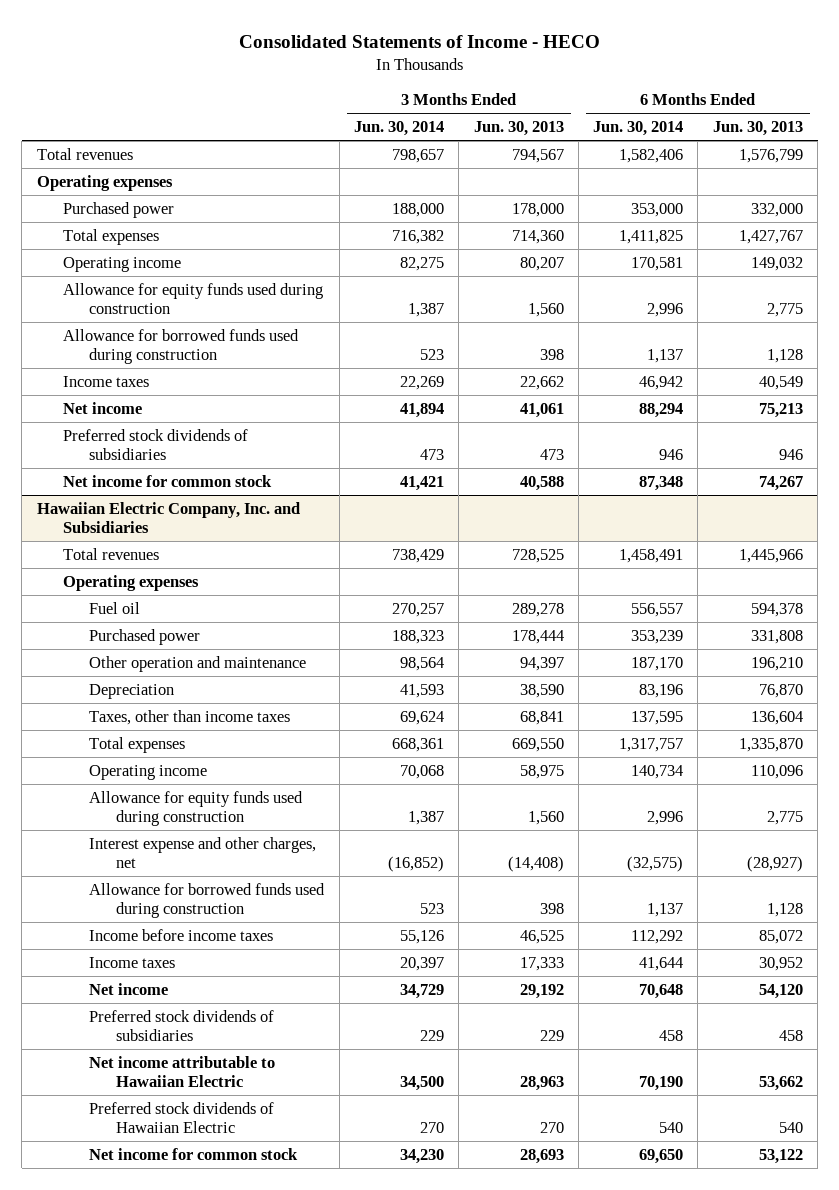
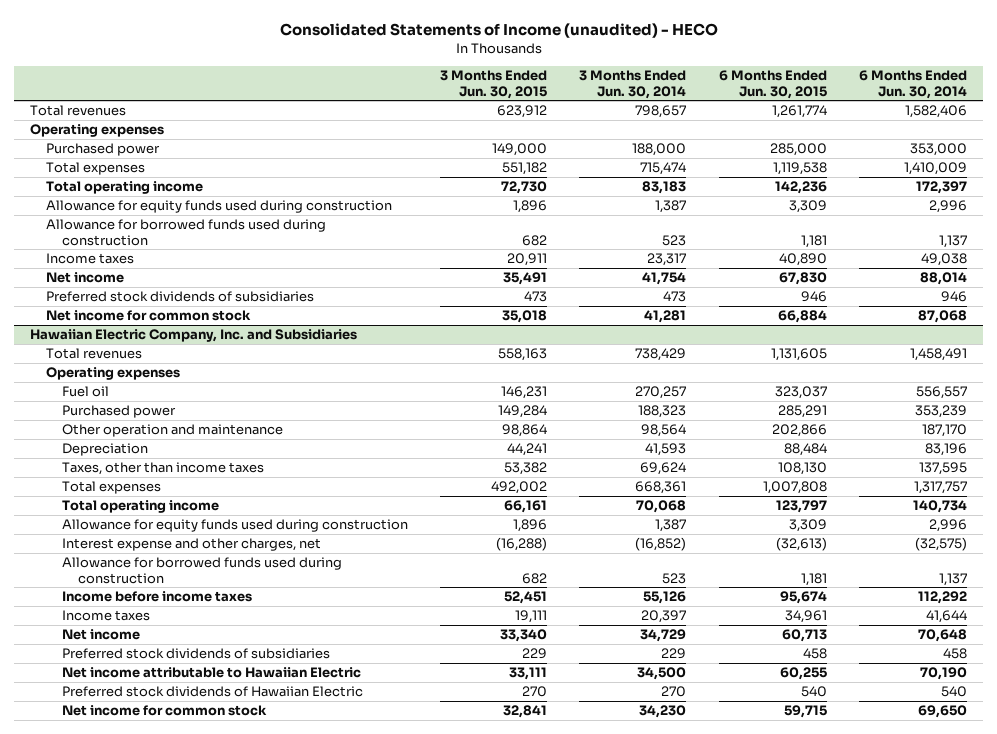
- Consolidated Statements of Income - HECO
+ Consolidated Statements of Income (unaudited) - HECO
- | 3 Months Ended Jun. 30, 2014 | 3 Months Ended Jun. 30, 2013 | 6 Months Ended Jun. 30, 2014 | 6 Months Ended Jun. 30, 2013
+ | 3 Months Ended Jun. 30, 2015 | 3 Months Ended Jun. 30, 2014 | 6 Months Ended Jun. 30, 2015 | 6 Months Ended Jun. 30, 2014
- Total expenses | 716,382 | 714,360 | 1,411,825 | 1,427,767
- Operating income | 82,275 | 80,207 | 170,581 | 149,032
+ Total expenses | 551,182 | 715,474 | 1,119,538 | 1,410,009
+ Total operating income | 72,730 | 83,183 | 142,236 | 172,397
- Income taxes | 22,269 | 22,662 | 46,942 | 40,549
- Net income | 41,894 | 41,061 | 88,294 | 75,213
+ Income taxes | 20,911 | 23,317 | 40,890 | 49,038
+ Net income | 35,491 | 41,754 | 67,830 | 88,014
- Net income for common stock | 41,421 | 40,588 | 87,348 | 74,267
+ Net income for common stock | 35,018 | 41,281 | 66,884 | 87,068
@ Hawaiian Electric Company, Inc. and Subsidiaries
- Operating income | 70,068 | 58,975 | 140,734 | 110,096
+ Total operating income | 66,161 | 70,068 | 123,797 | 140,734

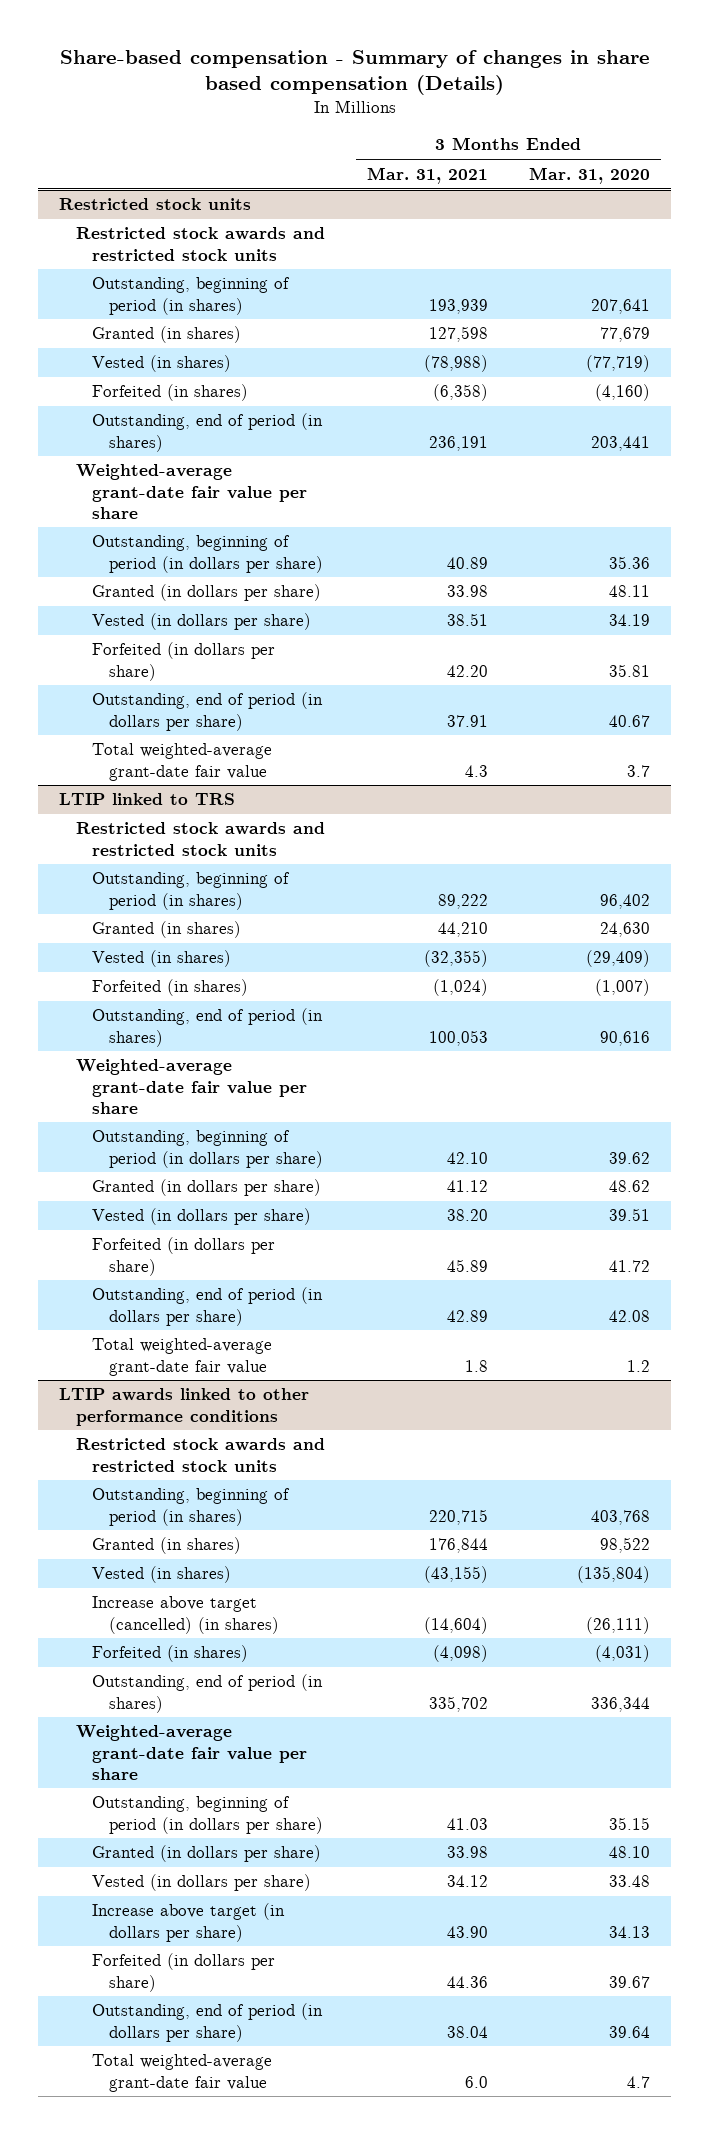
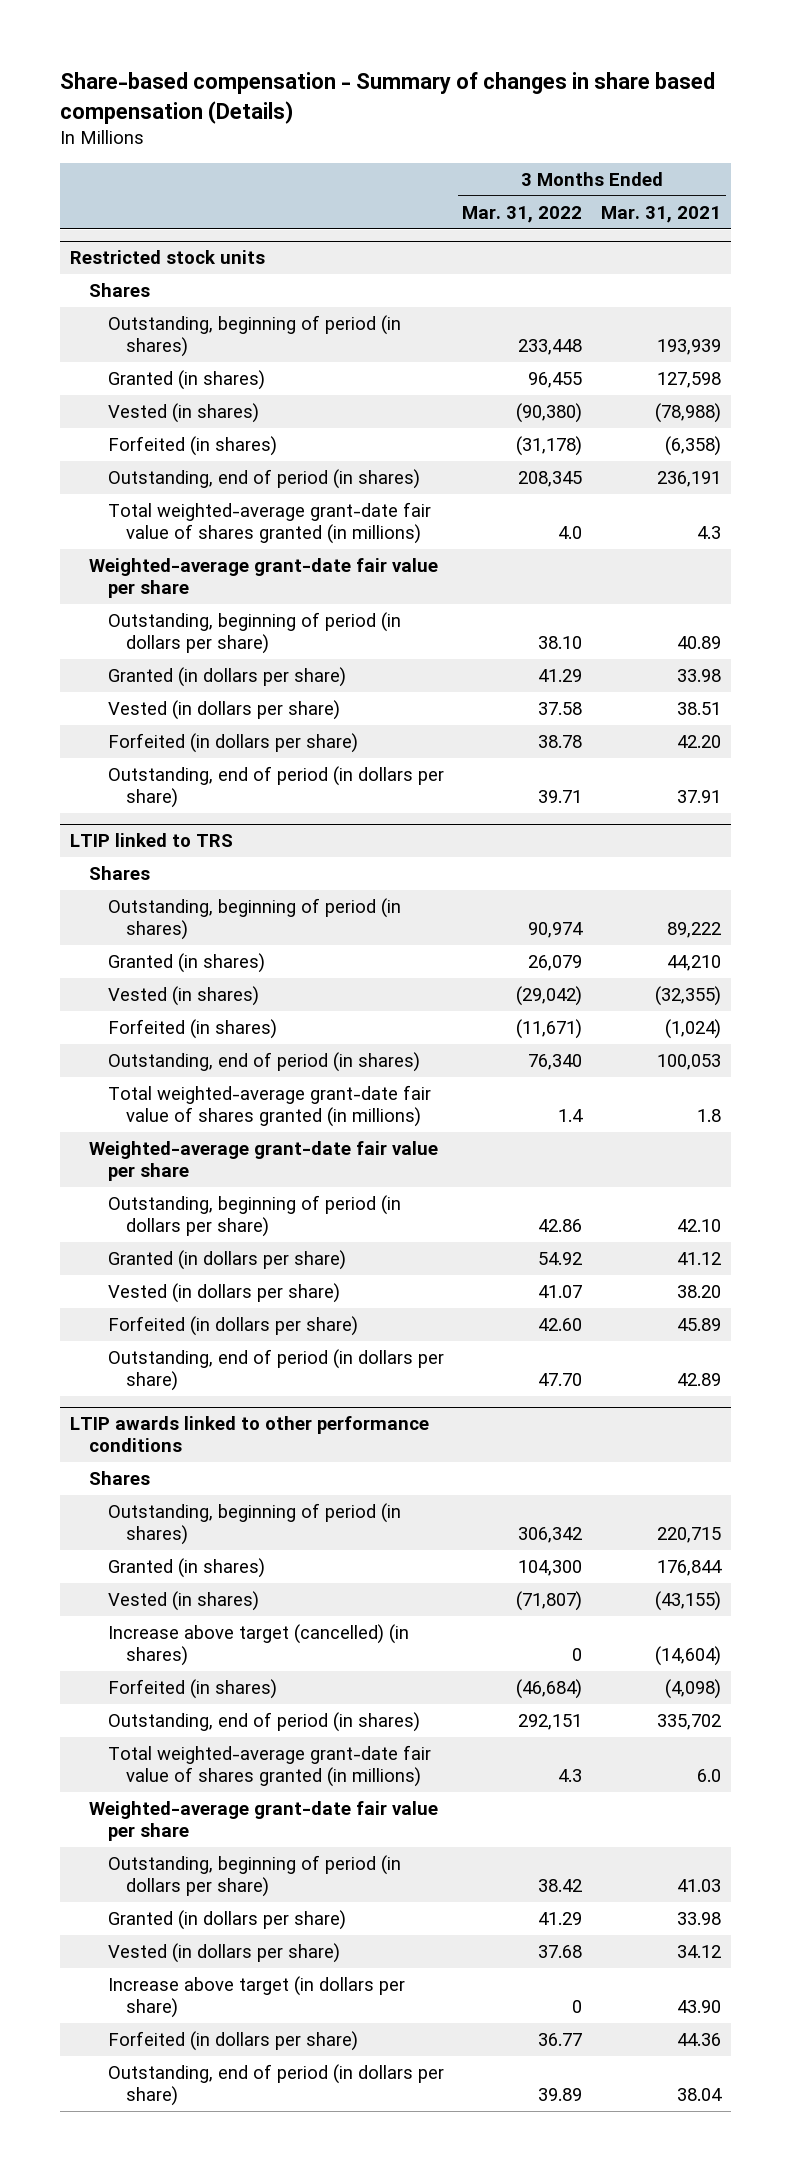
- | 3 Months Ended Mar. 31, 2021 | 3 Months Ended Mar. 31, 2020
+ | 3 Months Ended Mar. 31, 2022 | 3 Months Ended Mar. 31, 2021
@ Restricted stock units
- Restricted stock awards and restricted stock units
+ Shares
+ Total weighted-average grant-date fair value of shares granted (in millions) | 4.0 | 4.3
- Total weighted-average grant-date fair value | 4.3 | 3.7
@ LTIP linked to TRS
- Restricted stock awards and restricted stock units
+ Shares
+ Total weighted-average grant-date fair value of shares granted (in millions) | 1.4 | 1.8
- Total weighted-average grant-date fair value | 1.8 | 1.2
@ LTIP awards linked to other performance conditions
- Restricted stock awards and restricted stock units
+ Shares
+ Total weighted-average grant-date fair value of shares granted (in millions) | 4.3 | 6.0
- Total weighted-average grant-date fair value | 6.0 | 4.7

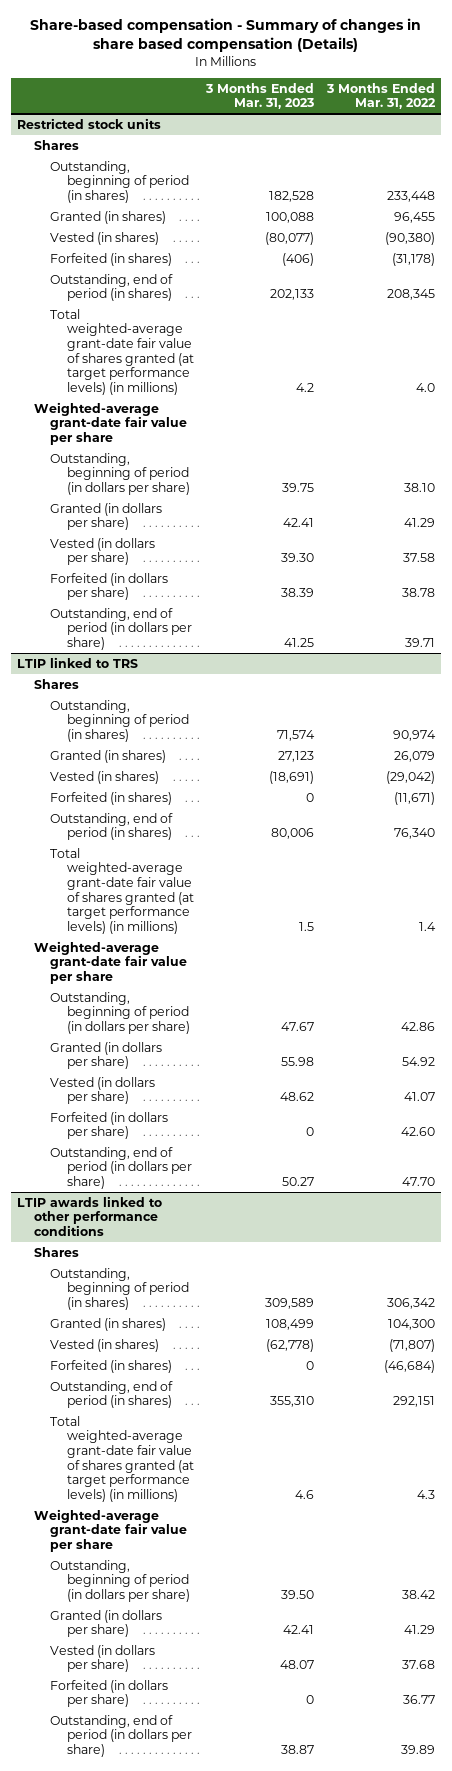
- | 3 Months Ended Mar. 31, 2022 | 3 Months Ended Mar. 31, 2021
+ | 3 Months Ended Mar. 31, 2023 | 3 Months Ended Mar. 31, 2022
@ Restricted stock units
- Total weighted-average grant-date fair value of shares granted (in millions) | 4.0 | 4.3
+ Total weighted-average grant-date fair value of shares granted (at target performance levels) (in millions) | 4.2 | 4.0
@ LTIP linked to TRS
- Total weighted-average grant-date fair value of shares granted (in millions) | 1.4 | 1.8
+ Total weighted-average grant-date fair value of shares granted (at target performance levels) (in millions) | 1.5 | 1.4
@ LTIP awards linked to other performance conditions
- Increase above target (cancelled) (in shares) | 0 | (14,604)
- Total weighted-average grant-date fair value of shares granted (in millions) | 4.3 | 6.0
+ Total weighted-average grant-date fair value of shares granted (at target performance levels) (in millions) | 4.6 | 4.3
- Increase above target (in dollars per share) | 0 | 43.90

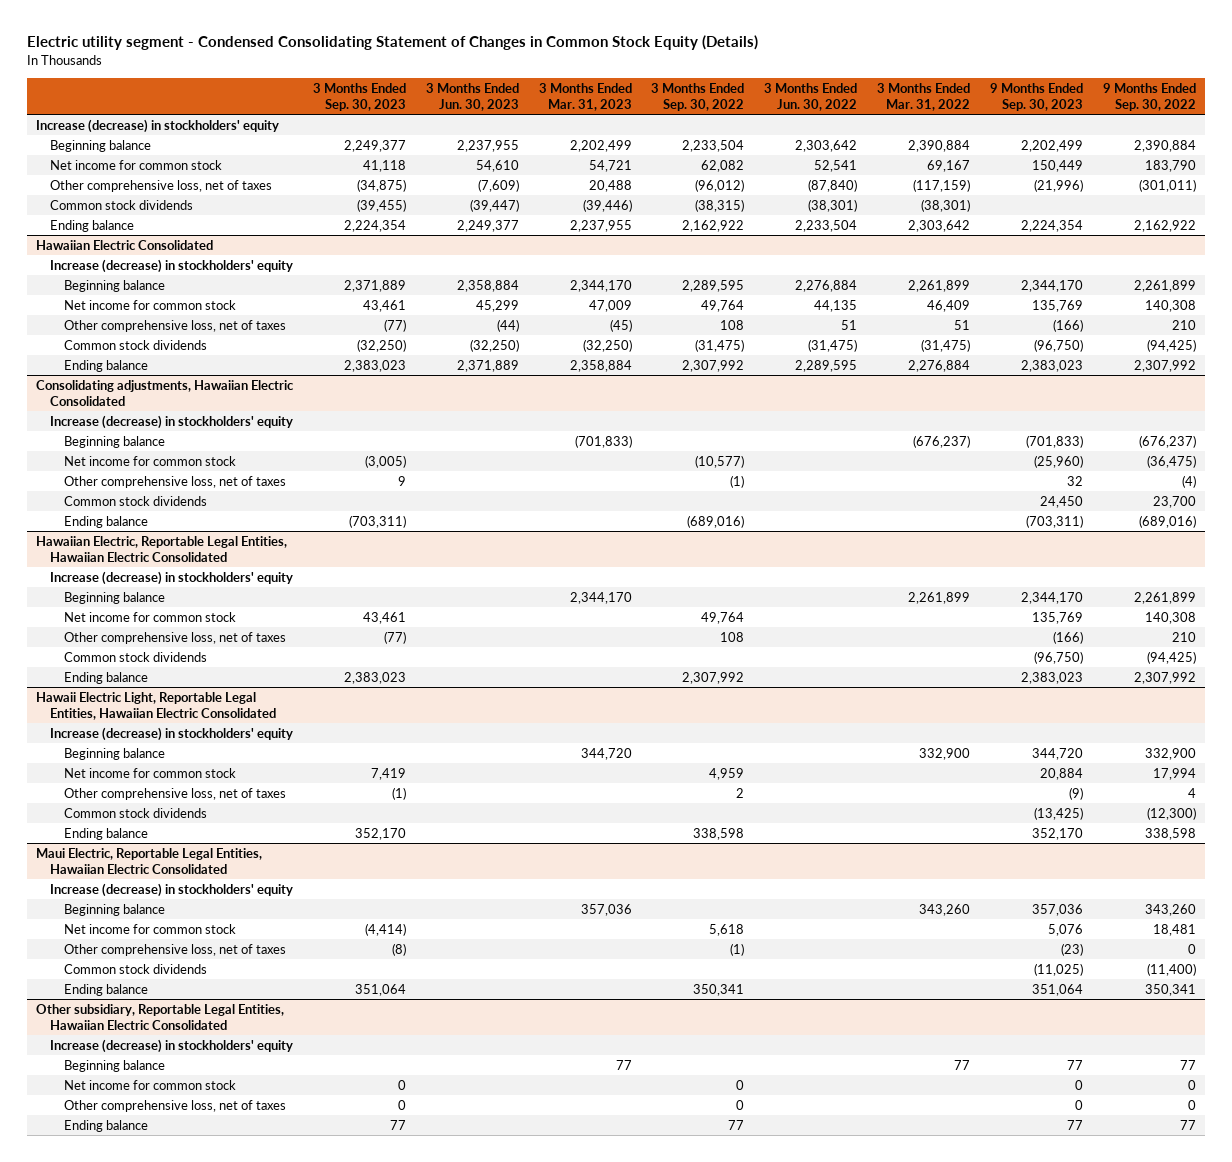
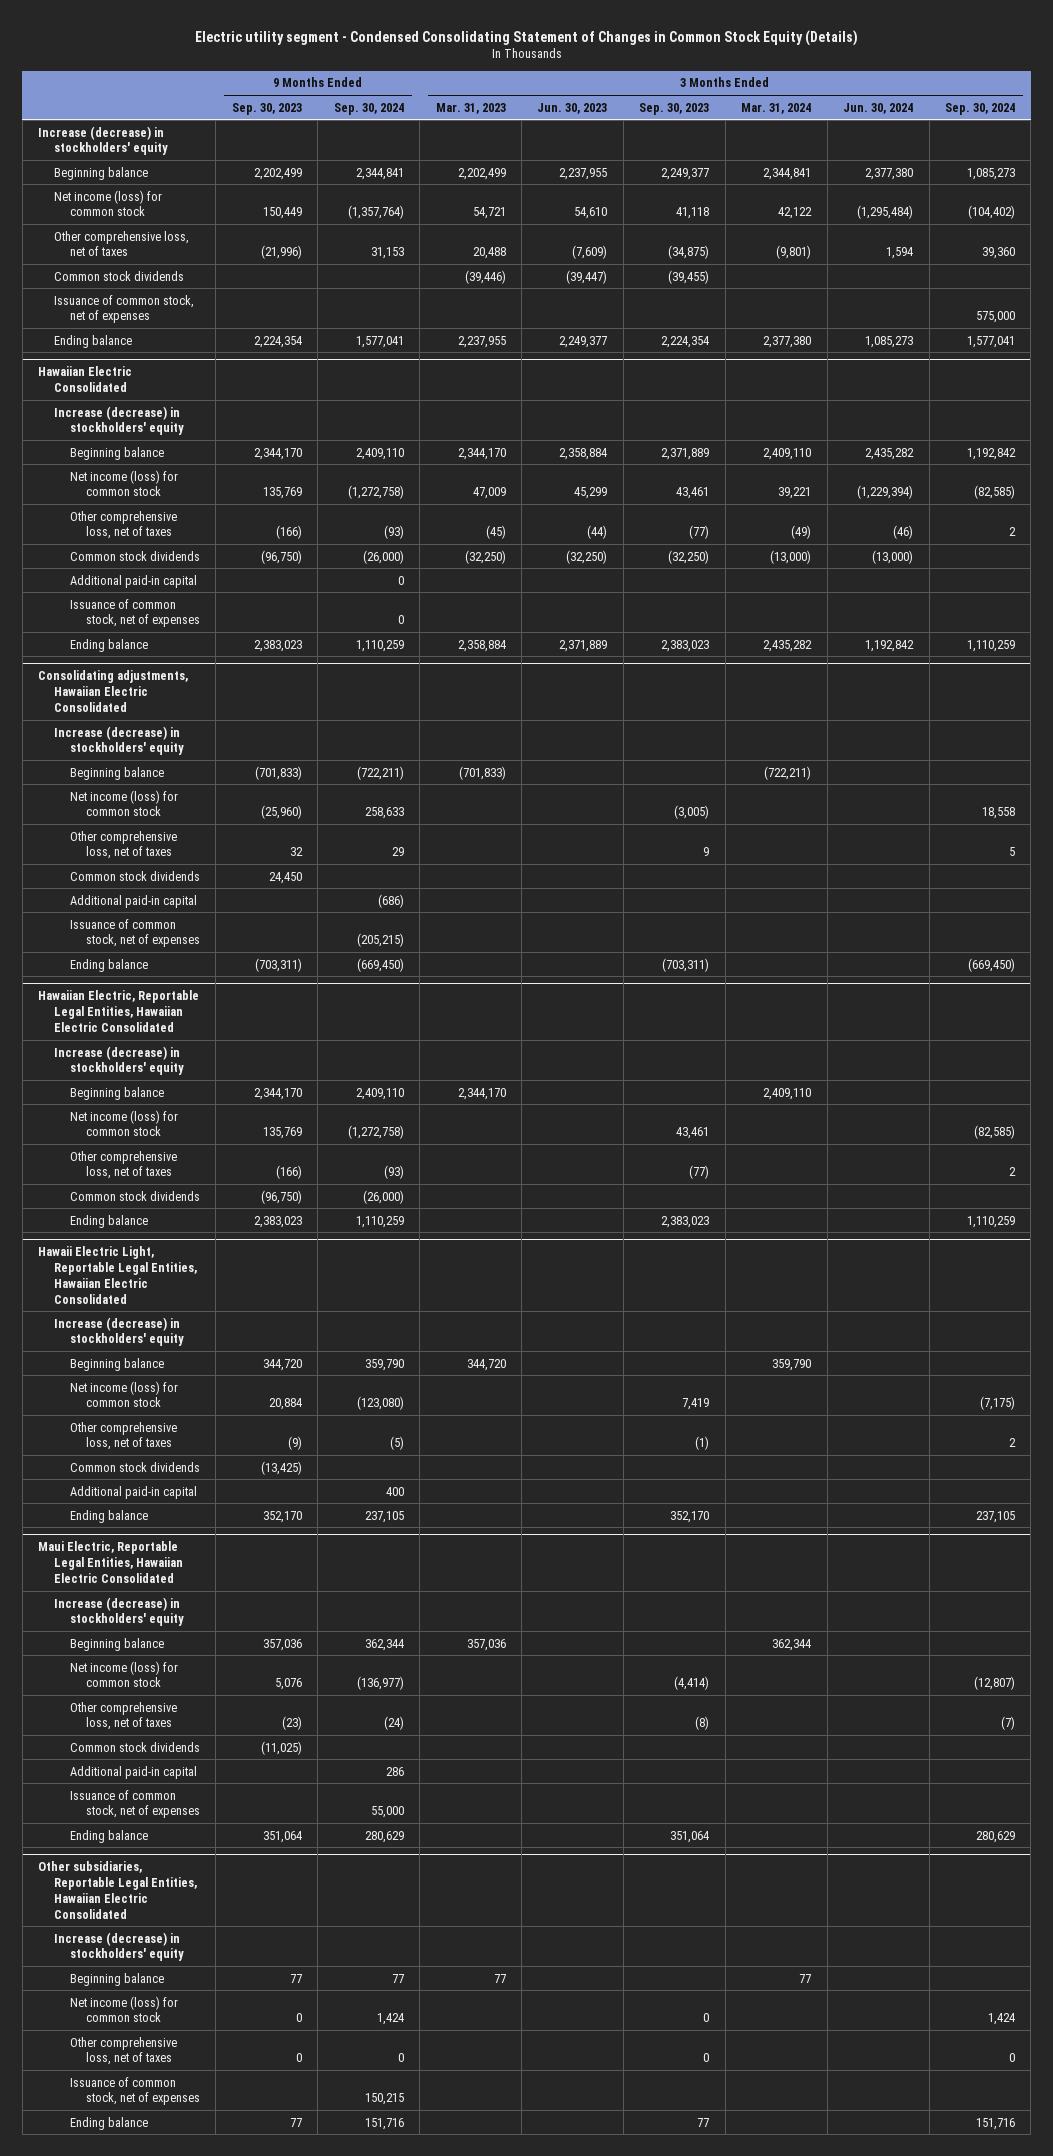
- | 3 Months Ended Sep. 30, 2023 | 3 Months Ended Jun. 30, 2023 | 3 Months Ended Mar. 31, 2023 | 3 Months Ended Sep. 30, 2022 | 3 Months Ended Jun. 30, 2022 | 3 Months Ended Mar. 31, 2022 | 9 Months Ended Sep. 30, 2023 | 9 Months Ended Sep. 30, 2022
+ | 9 Months Ended Sep. 30, 2023 | 9 Months Ended Sep. 30, 2024 | 3 Months Ended Mar. 31, 2023 | 3 Months Ended Jun. 30, 2023 | 3 Months Ended Sep. 30, 2023 | 3 Months Ended Mar. 31, 2024 | 3 Months Ended Jun. 30, 2024 | 3 Months Ended Sep. 30, 2024
- Net income for common stock | 41,118 | 54,610 | 54,721 | 62,082 | 52,541 | 69,167 | 150,449 | 183,790
+ Net income (loss) for common stock | 150,449 | (1,357,764) | 54,721 | 54,610 | 41,118 | 42,122 | (1,295,484) | (104,402)
+ Issuance of common stock, net of expenses | | | | | | | | 575,000
@ Hawaiian Electric Consolidated
- Net income for common stock | 43,461 | 45,299 | 47,009 | 49,764 | 44,135 | 46,409 | 135,769 | 140,308
+ Net income (loss) for common stock | 135,769 | (1,272,758) | 47,009 | 45,299 | 43,461 | 39,221 | (1,229,394) | (82,585)
+ Additional paid-in capital | | 0 | | | | | |
+ Issuance of common stock, net of expenses | | 0 | | | | | |
@ Consolidating adjustments, Hawaiian Electric Consolidated
- Net income for common stock | (3,005) | | | (10,577) | | | (25,960) | (36,475)
+ Net income (loss) for common stock | (25,960) | 258,633 | | | (3,005) | | | 18,558
+ Additional paid-in capital | | (686) | | | | | |
+ Issuance of common stock, net of expenses | | (205,215) | | | | | |
@ Hawaiian Electric, Reportable Legal Entities, Hawaiian Electric Consolidated
- Net income for common stock | 43,461 | | | 49,764 | | | 135,769 | 140,308
+ Net income (loss) for common stock | 135,769 | (1,272,758) | | | 43,461 | | | (82,585)
@ Hawaii Electric Light, Reportable Legal Entities, Hawaiian Electric Consolidated
- Net income for common stock | 7,419 | | | 4,959 | | | 20,884 | 17,994
+ Net income (loss) for common stock | 20,884 | (123,080) | | | 7,419 | | | (7,175)
+ Additional paid-in capital | | 400 | | | | | |
@ Maui Electric, Reportable Legal Entities, Hawaiian Electric Consolidated
- Net income for common stock | (4,414) | | | 5,618 | | | 5,076 | 18,481
+ Net income (loss) for common stock | 5,076 | (136,977) | | | (4,414) | | | (12,807)
+ Additional paid-in capital | | 286 | | | | | |
+ Issuance of common stock, net of expenses | | 55,000 | | | | | |
- Other subsidiary, Reportable Legal Entities, Hawaiian Electric Consolidated
+ Other subsidiaries, Reportable Legal Entities, Hawaiian Electric Consolidated
- Net income for common stock | 0 | | | 0 | | | 0 | 0
+ Net income (loss) for common stock | 0 | 1,424 | | | 0 | | | 1,424
+ Issuance of common stock, net of expenses | | 150,215 | | | | | |

